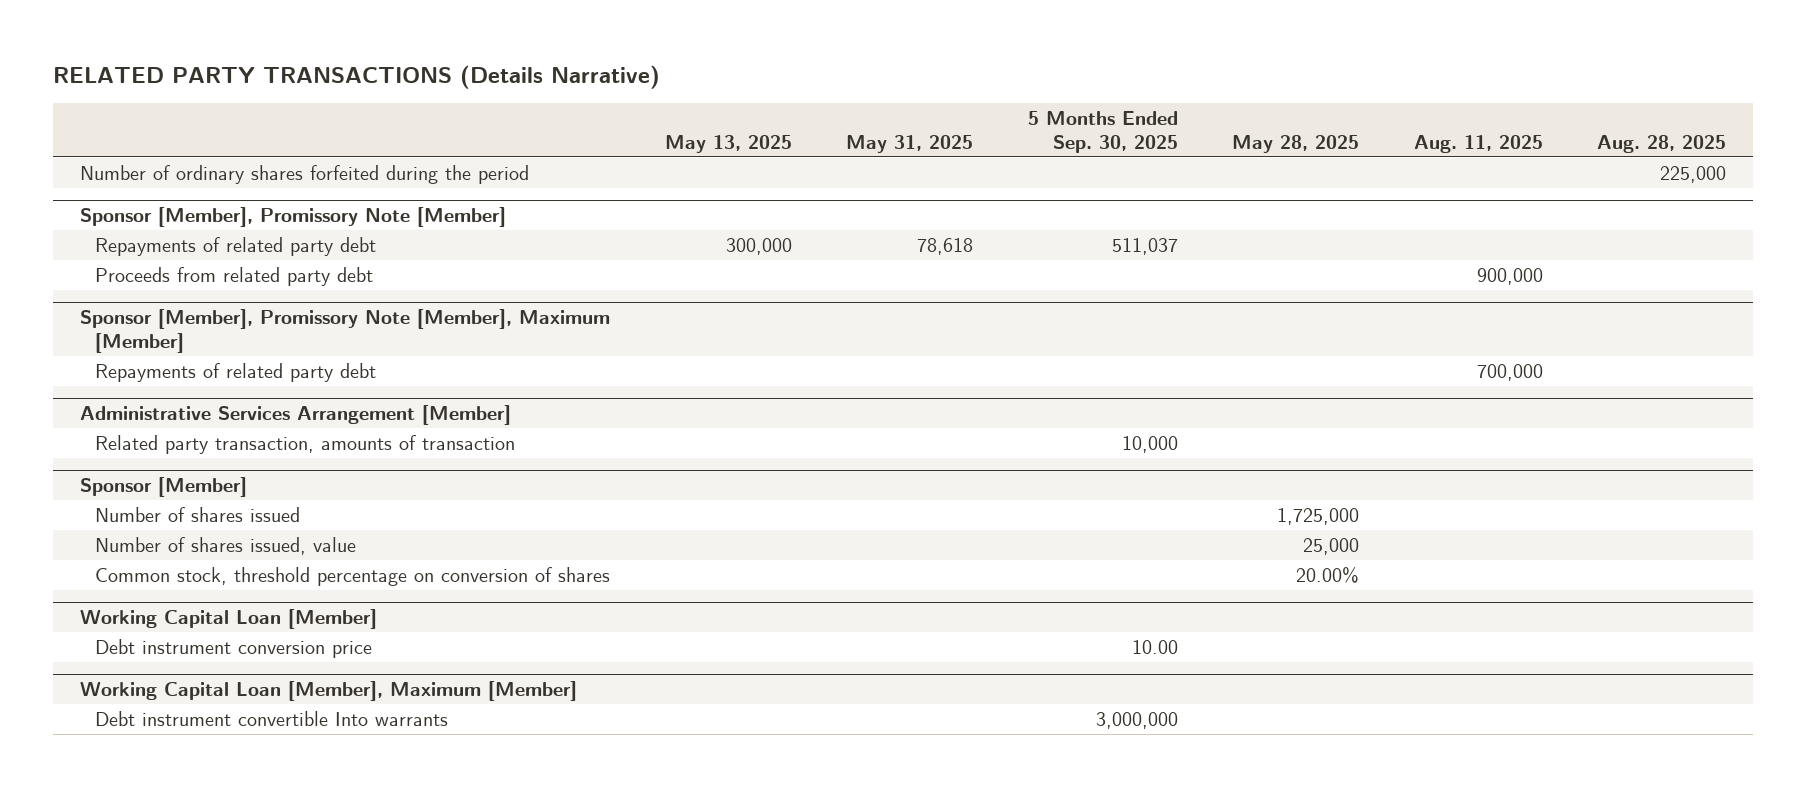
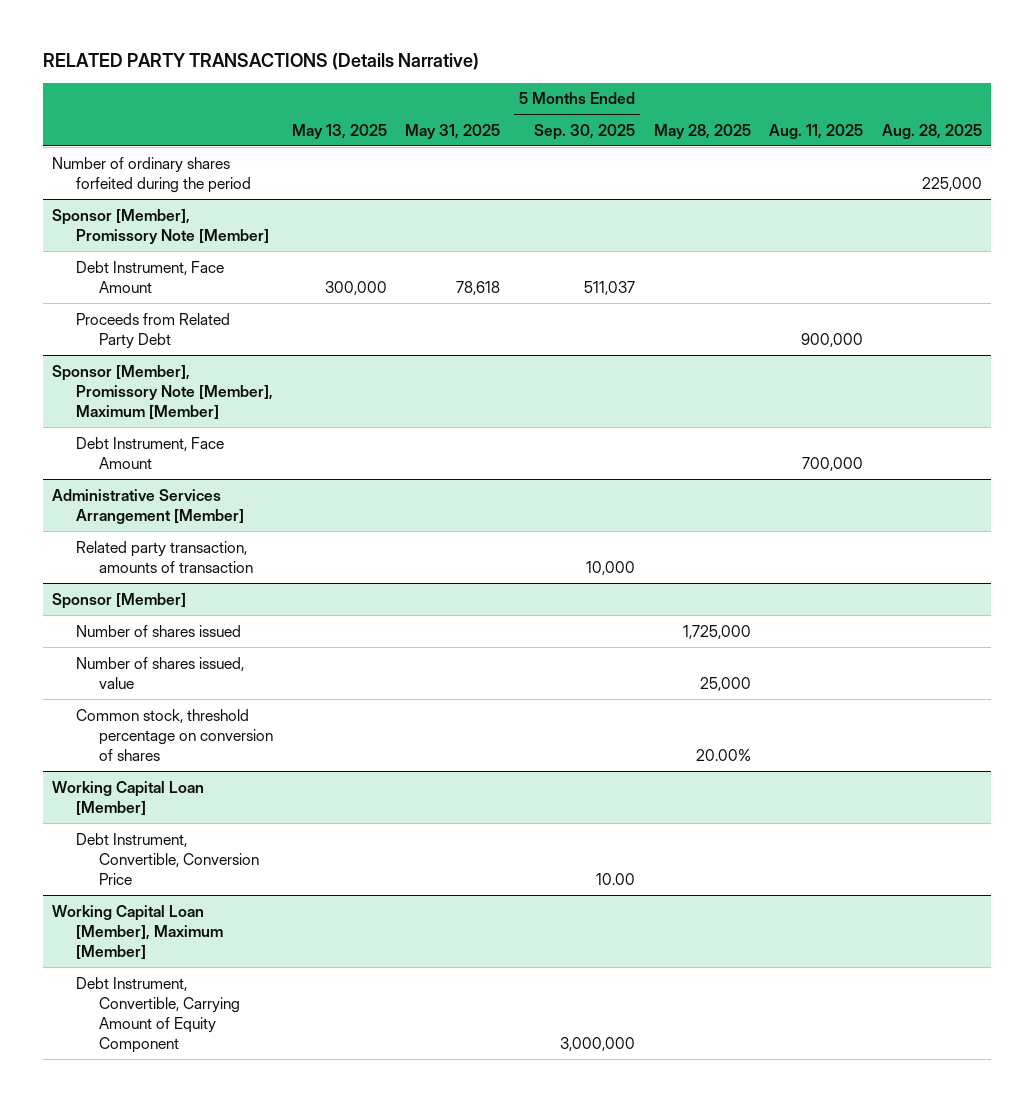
@ Sponsor [Member], Promissory Note [Member]
- Repayments of related party debt | 300,000 | 78,618 | 511,037 | | |
- Proceeds from related party debt | | | | | 900,000 |
+ Debt Instrument, Face Amount | 300,000 | 78,618 | 511,037 | | |
+ Proceeds from Related Party Debt | | | | | 900,000 |
@ Sponsor [Member], Promissory Note [Member], Maximum [Member]
- Repayments of related party debt | | | | | 700,000 |
+ Debt Instrument, Face Amount | | | | | 700,000 |
@ Working Capital Loan [Member]
- Debt instrument conversion price | | | 10.00 | | |
+ Debt Instrument, Convertible, Conversion Price | | | 10.00 | | |
@ Working Capital Loan [Member], Maximum [Member]
- Debt instrument convertible Into warrants | | | 3,000,000 | | |
+ Debt Instrument, Convertible, Carrying Amount of Equity Component | | | 3,000,000 | | |

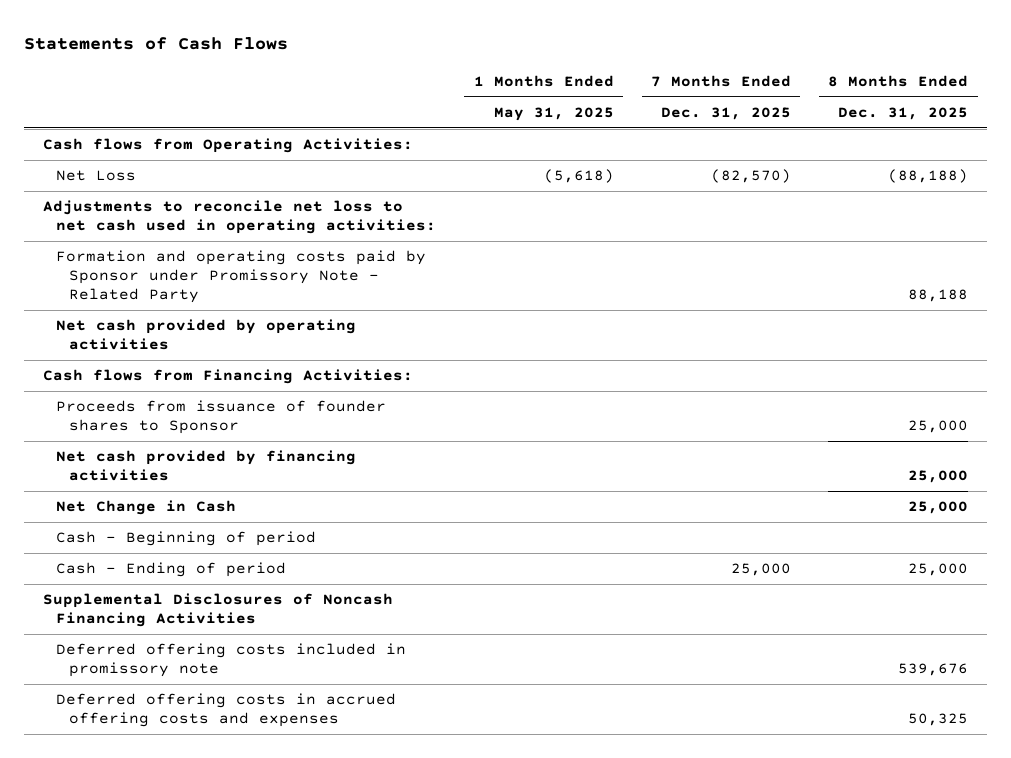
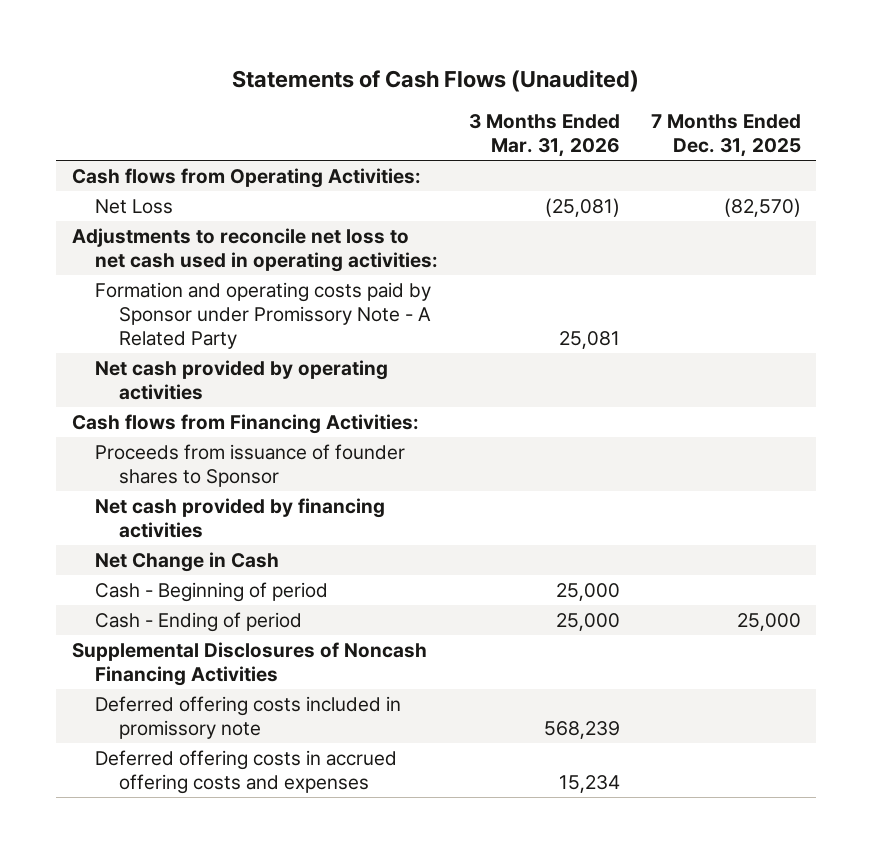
- Statements of Cash Flows
+ Statements of Cash Flows (Unaudited)
- | 1 Months Ended May 31, 2025 | 7 Months Ended Dec. 31, 2025 | 8 Months Ended Dec. 31, 2025
+ | 3 Months Ended Mar. 31, 2026 | 7 Months Ended Dec. 31, 2025
- Formation and operating costs paid by Sponsor under Promissory Note - Related Party | | | 88,188
+ Formation and operating costs paid by Sponsor under Promissory Note - A Related Party | 25,081 |

